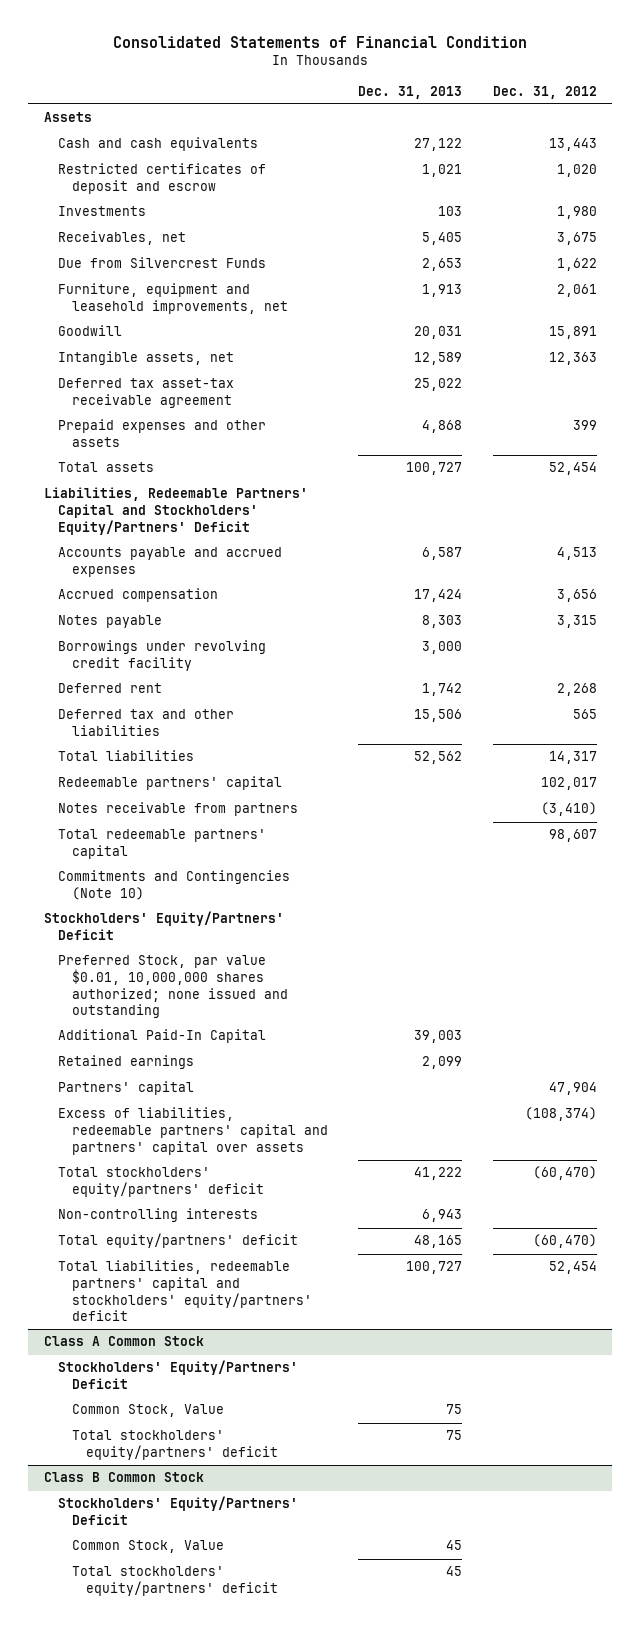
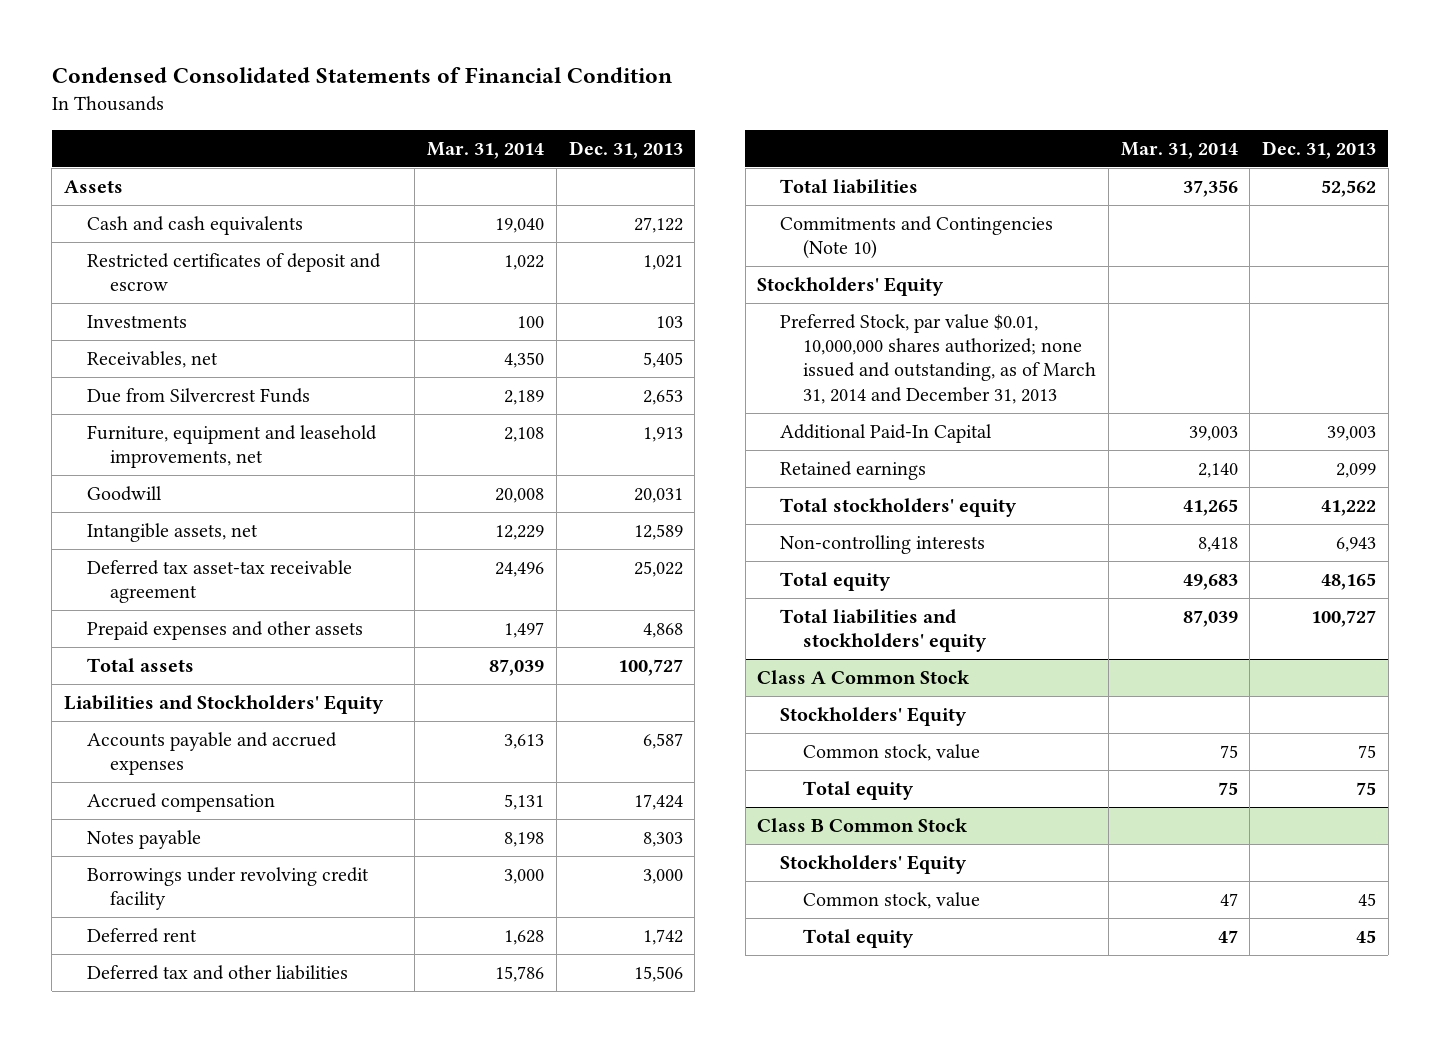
- Consolidated Statements of Financial Condition
+ Condensed Consolidated Statements of Financial Condition
- | Dec. 31, 2013 | Dec. 31, 2012
+ | Mar. 31, 2014 | Dec. 31, 2013
- Liabilities, Redeemable Partners' Capital and Stockholders' Equity/Partners' Deficit
+ Liabilities and Stockholders' Equity
- Redeemable partners' capital | | 102,017
- Notes receivable from partners | | (3,410)
- Total redeemable partners' capital | | 98,607
- Stockholders' Equity/Partners' Deficit
- Preferred Stock, par value $0.01, 10,000,000 shares authorized; none issued and outstanding
+ Stockholders' Equity
+ Preferred Stock, par value $0.01, 10,000,000 shares authorized; none issued and outstanding, as of March 31, 2014 and December 31, 2013
- Partners' capital | | 47,904
- Excess of liabilities, redeemable partners' capital and partners' capital over assets | | (108,374)
- Total stockholders' equity/partners' deficit | 41,222 | (60,470)
+ Total stockholders' equity | 41,265 | 41,222
- Total equity/partners' deficit | 48,165 | (60,470)
- Total liabilities, redeemable partners' capital and stockholders' equity/partners' deficit | 100,727 | 52,454
+ Total equity | 49,683 | 48,165
+ Total liabilities and stockholders' equity | 87,039 | 100,727
@ Class A Common Stock
- Stockholders' Equity/Partners' Deficit
- Common Stock, Value | 75 |
- Total stockholders' equity/partners' deficit | 75 |
+ Stockholders' Equity
+ Common stock, value | 75 | 75
+ Total equity | 75 | 75
@ Class B Common Stock
- Stockholders' Equity/Partners' Deficit
- Common Stock, Value | 45 |
- Total stockholders' equity/partners' deficit | 45 |
+ Stockholders' Equity
+ Common stock, value | 47 | 45
+ Total equity | 47 | 45

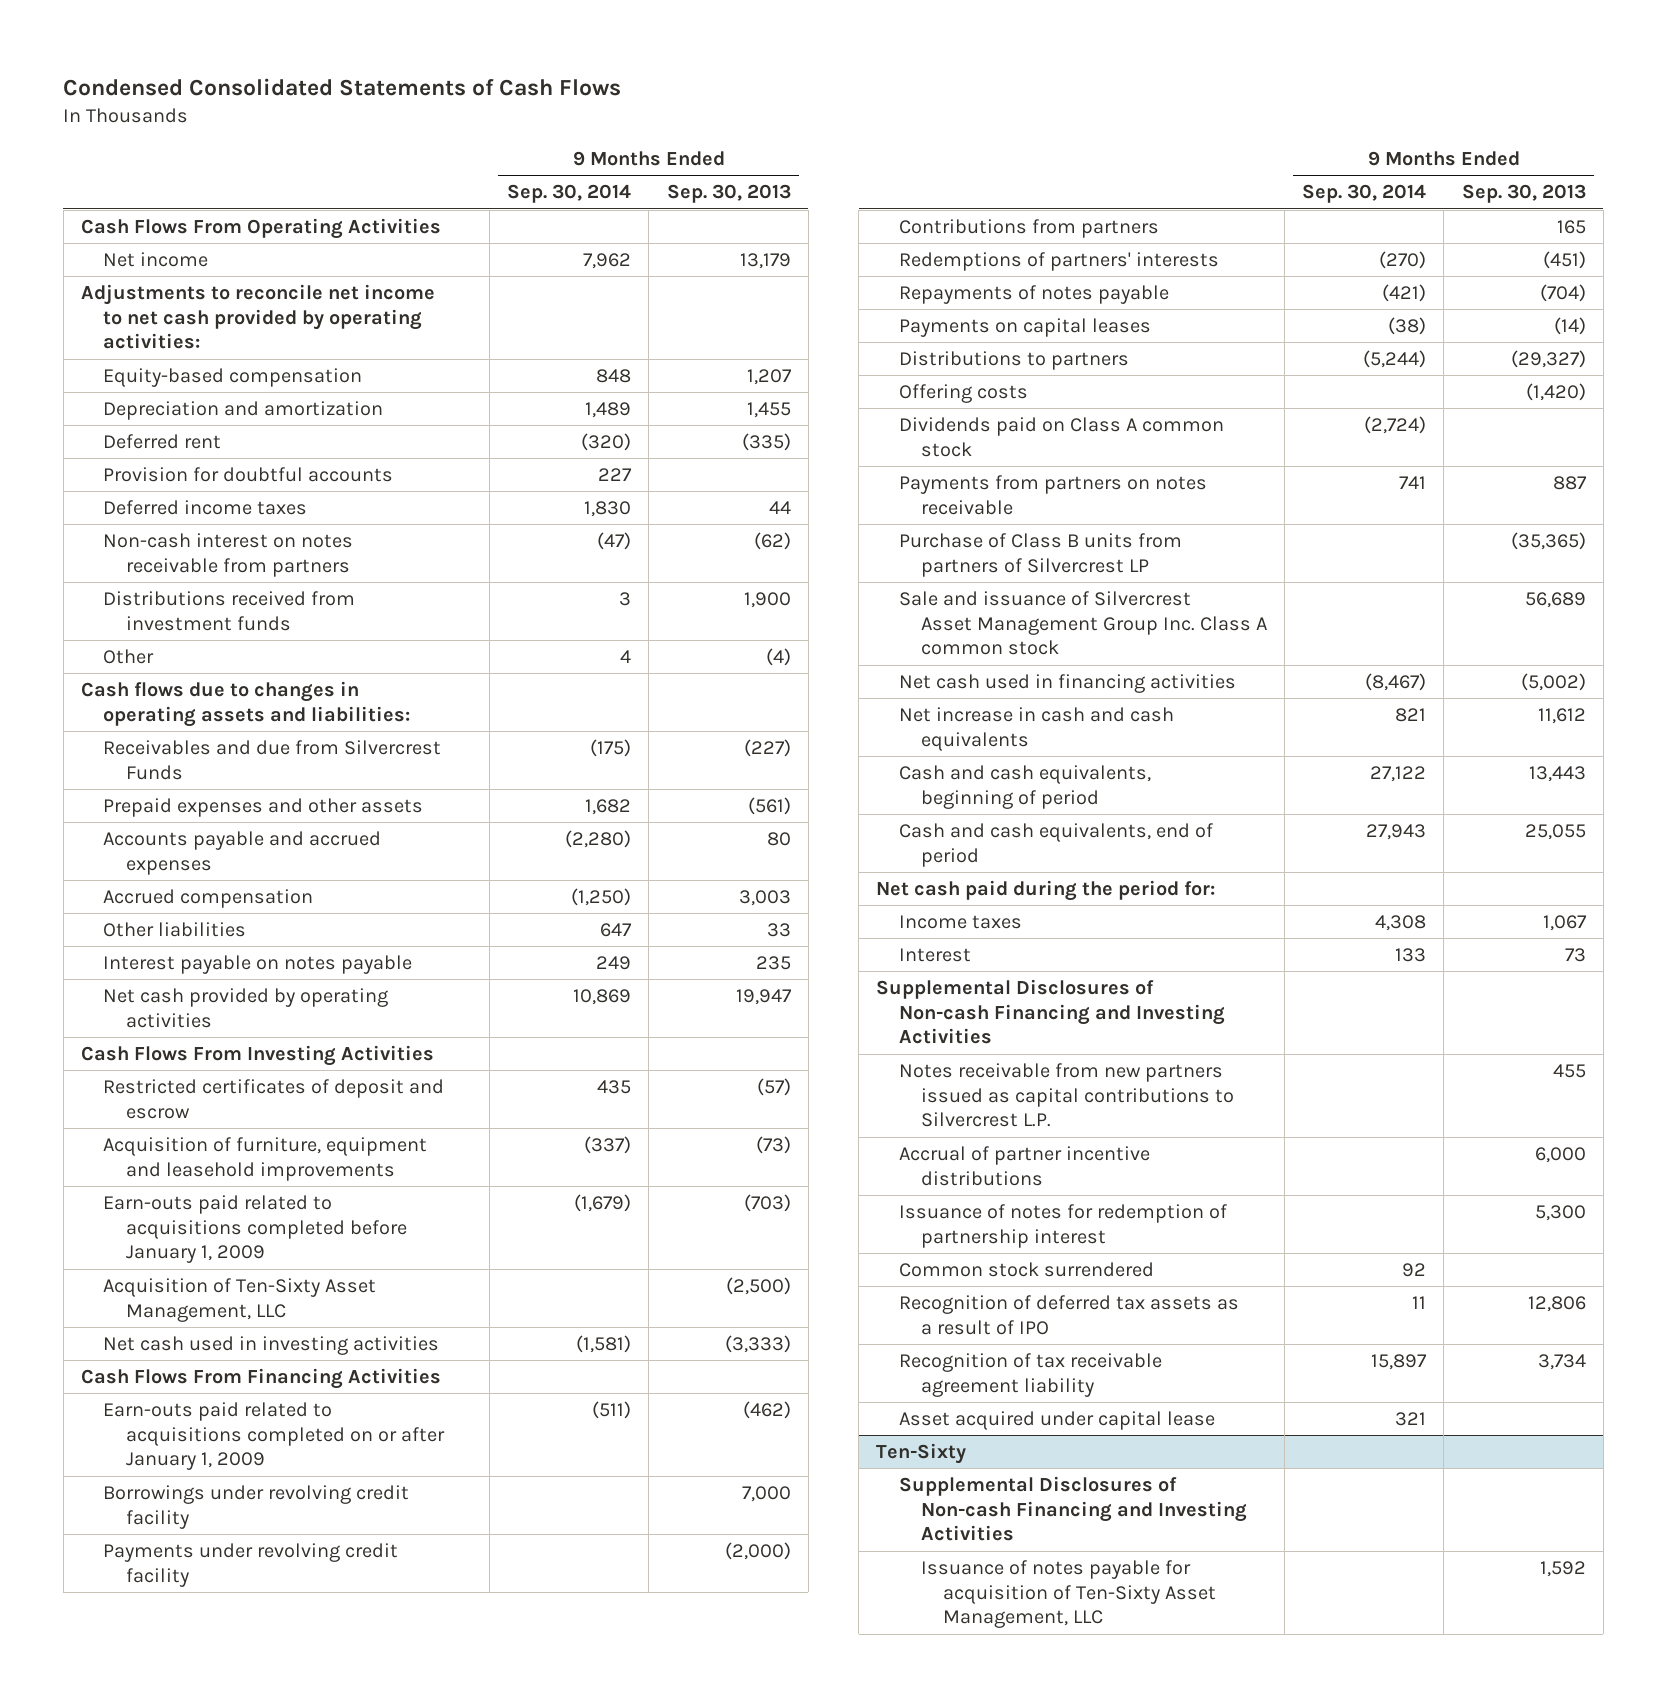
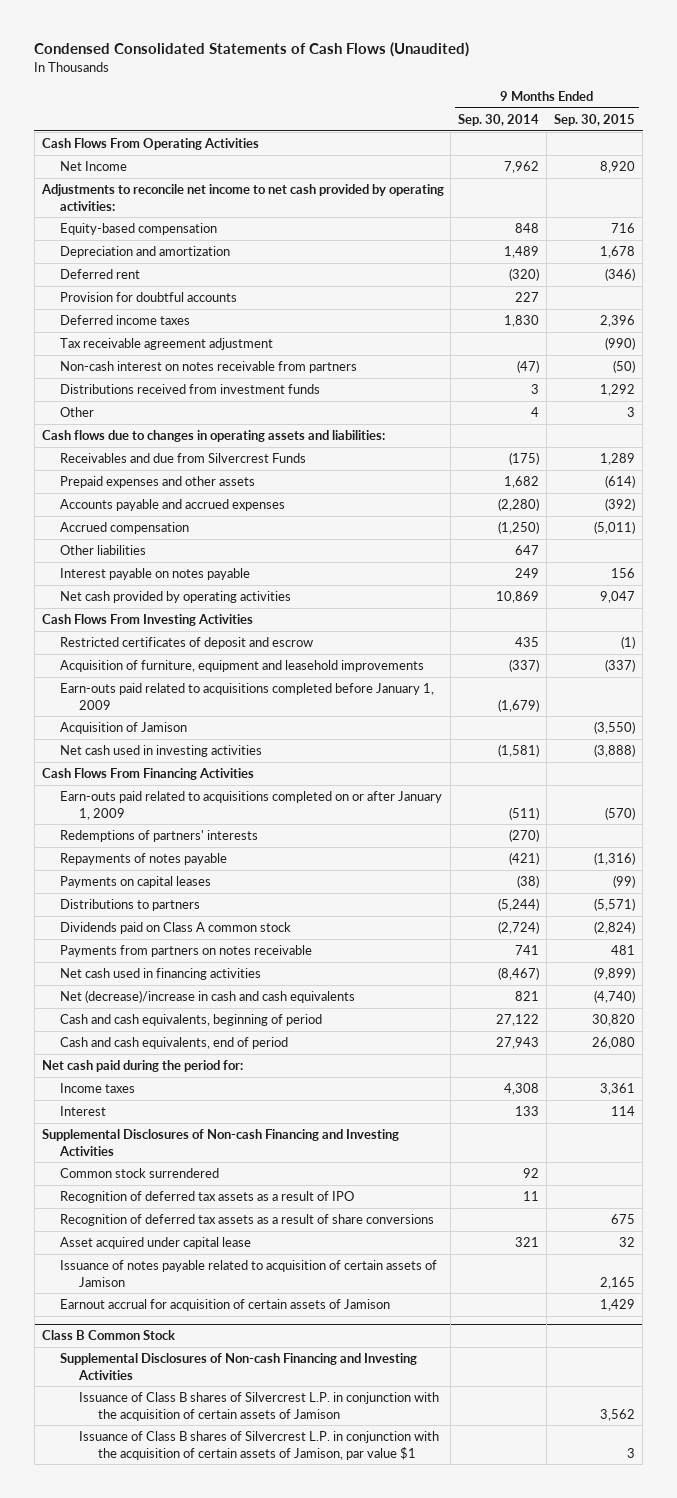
- Condensed Consolidated Statements of Cash Flows
+ Condensed Consolidated Statements of Cash Flows (Unaudited)
- | 9 Months Ended Sep. 30, 2014 | 9 Months Ended Sep. 30, 2013
+ | 9 Months Ended Sep. 30, 2014 | 9 Months Ended Sep. 30, 2015
- Net income | 7,962 | 13,179
+ Net Income | 7,962 | 8,920
+ Tax receivable agreement adjustment | | (990)
- Acquisition of Ten-Sixty Asset Management, LLC | | (2,500)
+ Acquisition of Jamison | | (3,550)
- Borrowings under revolving credit facility | | 7,000
- Payments under revolving credit facility | | (2,000)
- Contributions from partners | | 165
- Offering costs | | (1,420)
- Purchase of Class B units from partners of Silvercrest LP | | (35,365)
- Sale and issuance of Silvercrest Asset Management Group Inc. Class A common stock | | 56,689
- Net increase in cash and cash equivalents | 821 | 11,612
+ Net (decrease)/increase in cash and cash equivalents | 821 | (4,740)
- Notes receivable from new partners issued as capital contributions to Silvercrest L.P. | | 455
- Accrual of partner incentive distributions | | 6,000
- Issuance of notes for redemption of partnership interest | | 5,300
- Recognition of tax receivable agreement liability | 15,897 | 3,734
+ Recognition of deferred tax assets as a result of share conversions | | 675
- Ten-Sixty
+ Issuance of notes payable related to acquisition of certain assets of Jamison | | 2,165
+ Earnout accrual for acquisition of certain assets of Jamison | | 1,429
+ Class B Common Stock
- Issuance of notes payable for acquisition of Ten-Sixty Asset Management, LLC | | 1,592
+ Issuance of Class B shares of Silvercrest L.P. in conjunction with the acquisition of certain assets of Jamison | | 3,562
+ Issuance of Class B shares of Silvercrest L.P. in conjunction with the acquisition of certain assets of Jamison, par value $1 | | 3

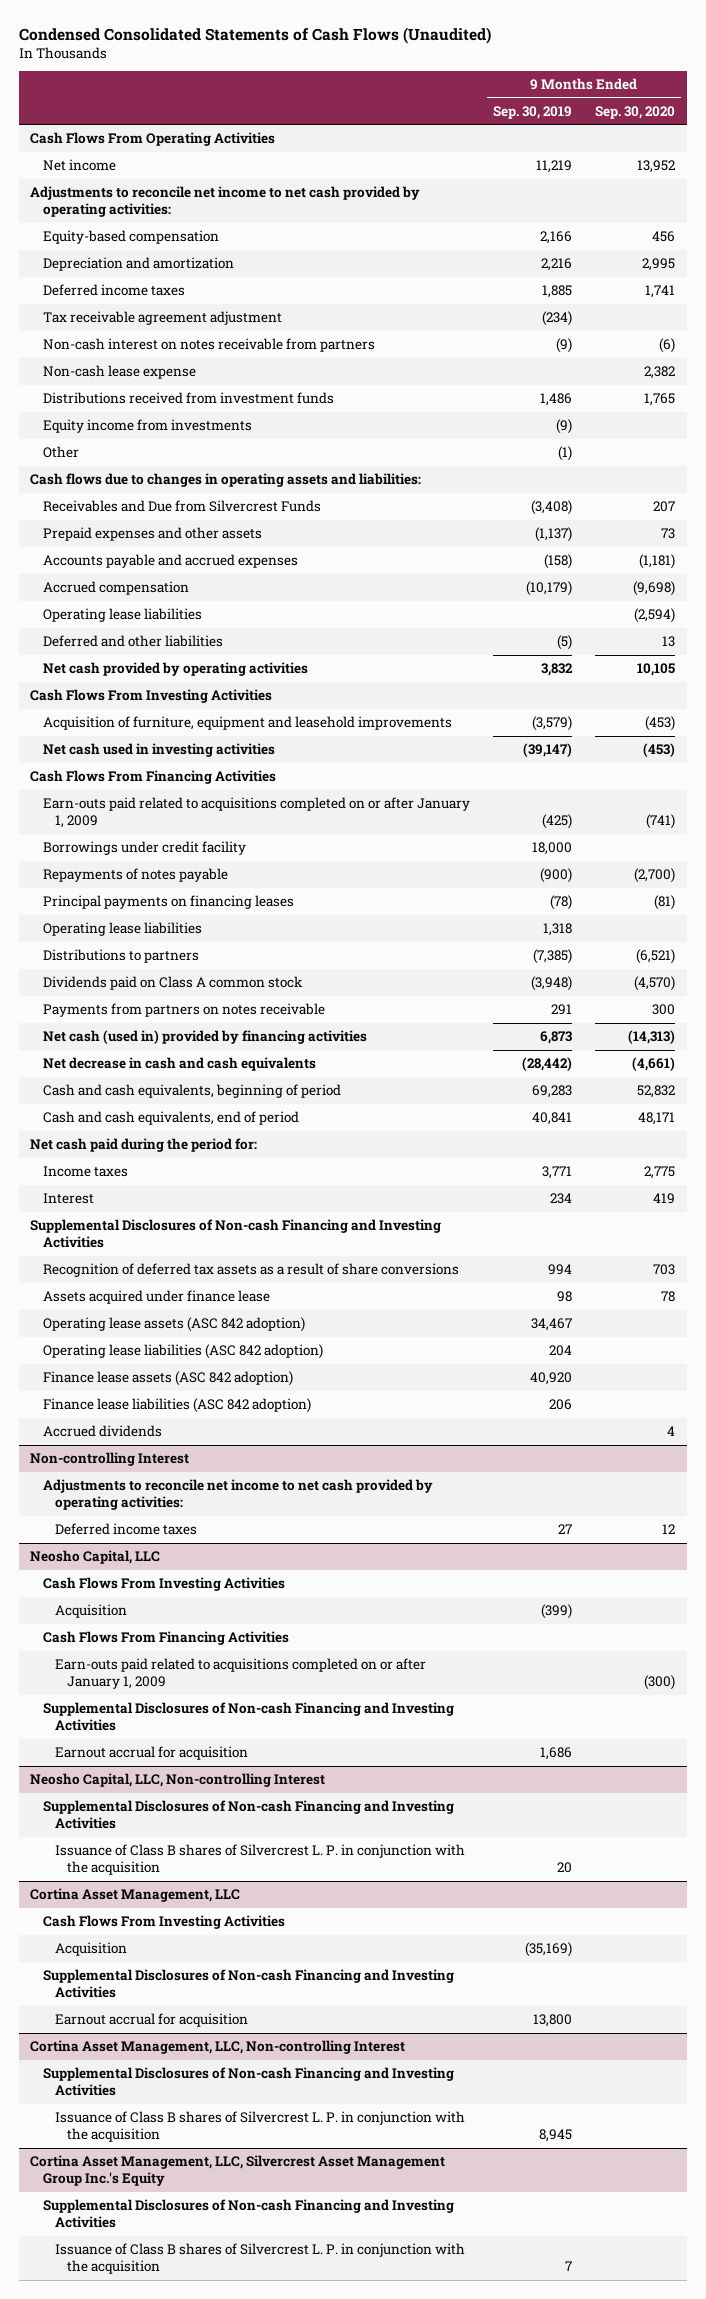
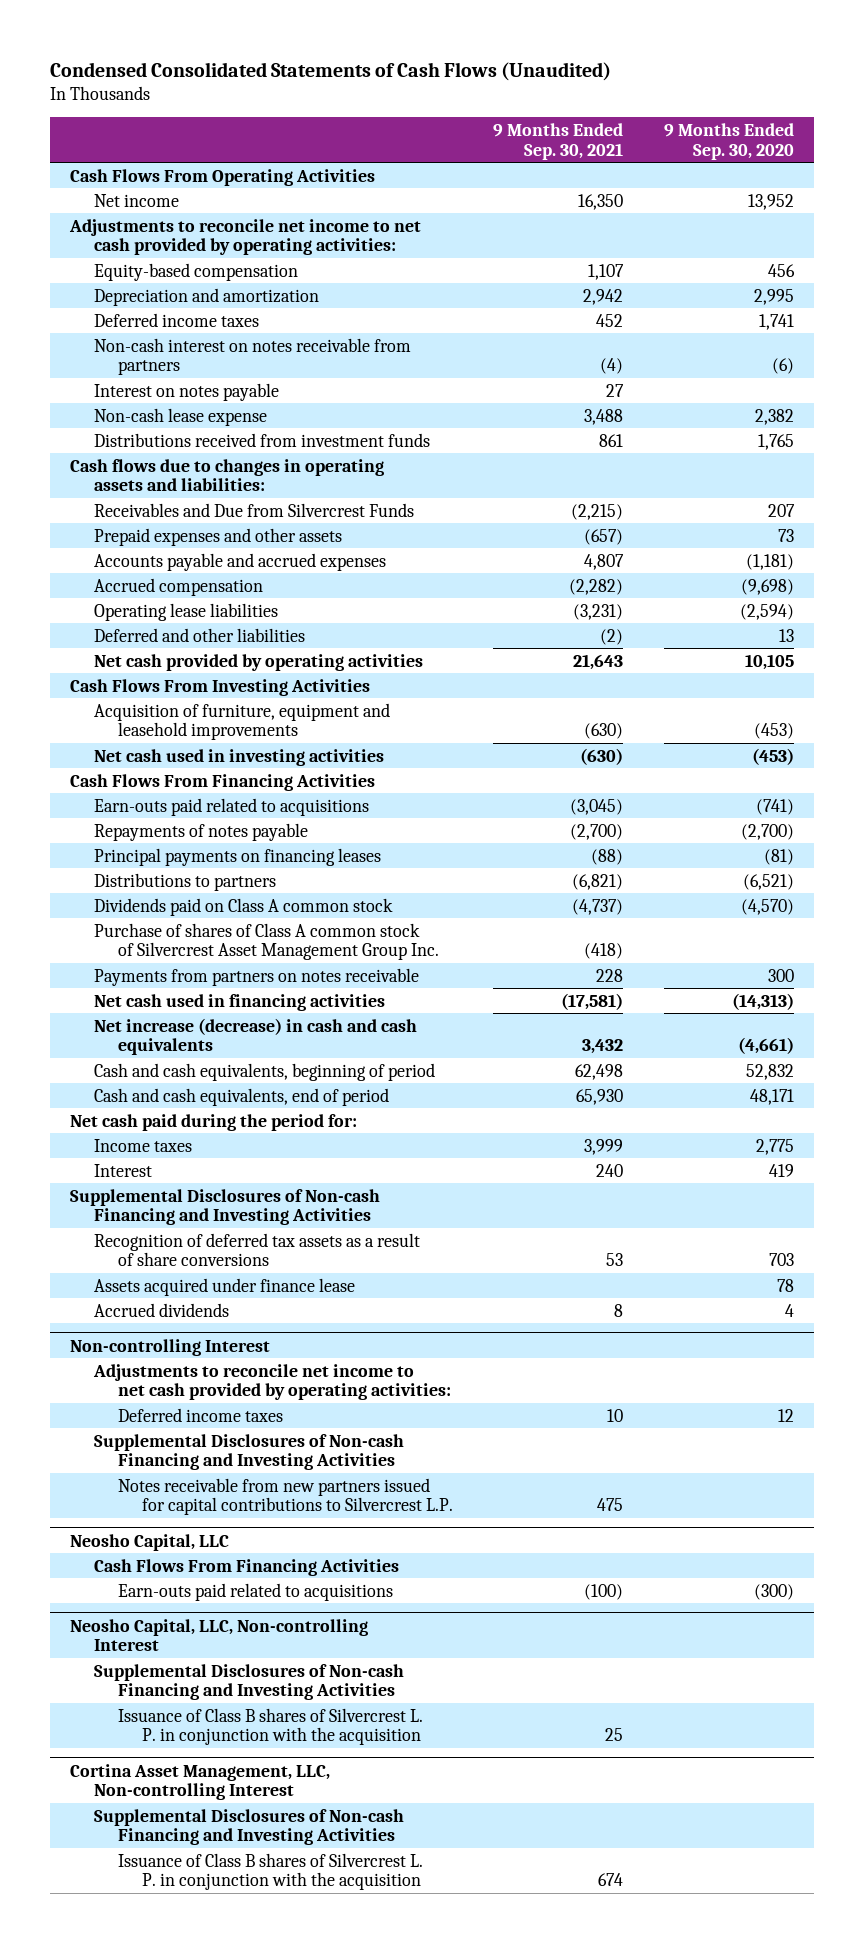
- | 9 Months Ended Sep. 30, 2019 | 9 Months Ended Sep. 30, 2020
+ | 9 Months Ended Sep. 30, 2021 | 9 Months Ended Sep. 30, 2020
- Tax receivable agreement adjustment | (234) |
+ Interest on notes payable | 27 |
- Equity income from investments | (9) |
- Other | (1) |
- Earn-outs paid related to acquisitions completed on or after January 1, 2009 | (425) | (741)
- Borrowings under credit facility | 18,000 |
+ Earn-outs paid related to acquisitions | (3,045) | (741)
- Operating lease liabilities | 1,318 |
+ Purchase of shares of Class A common stock of Silvercrest Asset Management Group Inc. | (418) |
- Net cash (used in) provided by financing activities | 6,873 | (14,313)
- Net decrease in cash and cash equivalents | (28,442) | (4,661)
+ Net cash used in financing activities | (17,581) | (14,313)
+ Net increase (decrease) in cash and cash equivalents | 3,432 | (4,661)
- Operating lease assets (ASC 842 adoption) | 34,467 |
- Operating lease liabilities (ASC 842 adoption) | 204 |
- Finance lease assets (ASC 842 adoption) | 40,920 |
- Finance lease liabilities (ASC 842 adoption) | 206 |
@ Non-controlling Interest
+ Supplemental Disclosures of Non-cash Financing and Investing Activities
+ Notes receivable from new partners issued for capital contributions to Silvercrest L.P. | 475 |
@ Neosho Capital, LLC
- Cash Flows From Investing Activities
- Acquisition | (399) |
- Earn-outs paid related to acquisitions completed on or after January 1, 2009 | | (300)
- Supplemental Disclosures of Non-cash Financing and Investing Activities
- Earnout accrual for acquisition | 1,686 |
+ Earn-outs paid related to acquisitions | (100) | (300)
- Cortina Asset Management, LLC
- Cash Flows From Investing Activities
- Acquisition | (35,169) |
- Supplemental Disclosures of Non-cash Financing and Investing Activities
- Earnout accrual for acquisition | 13,800 |
- Cortina Asset Management, LLC, Silvercrest Asset Management Group Inc.'s Equity
- Supplemental Disclosures of Non-cash Financing and Investing Activities
- Issuance of Class B shares of Silvercrest L. P. in conjunction with the acquisition | 7 |

